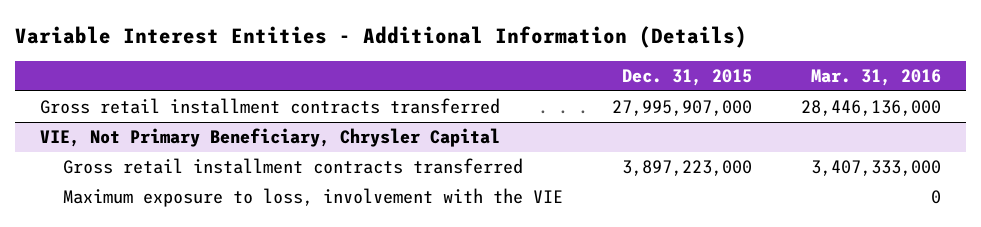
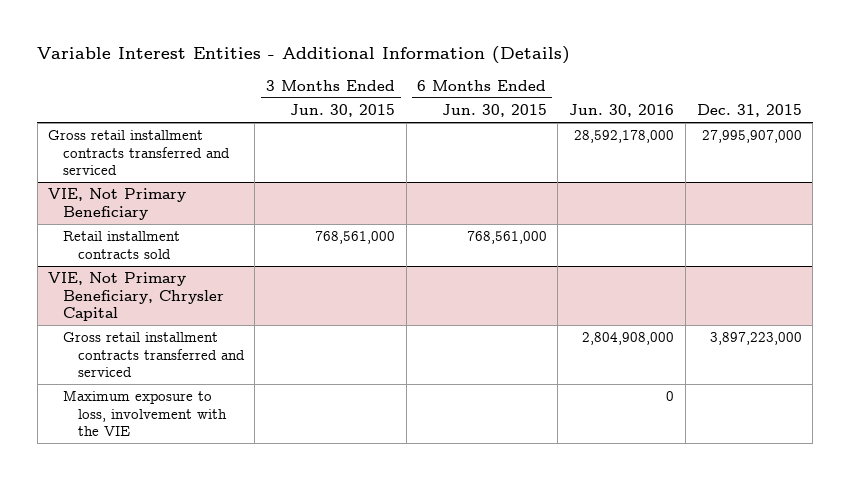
- | Dec. 31, 2015 | Mar. 31, 2016
+ | 3 Months Ended Jun. 30, 2015 | 6 Months Ended Jun. 30, 2015 | Jun. 30, 2016 | Dec. 31, 2015
- Gross retail installment contracts transferred | 27,995,907,000 | 28,446,136,000
+ Gross retail installment contracts transferred and serviced | | | 28,592,178,000 | 27,995,907,000
+ VIE, Not Primary Beneficiary
+ Retail installment contracts sold | 768,561,000 | 768,561,000 | |
@ VIE, Not Primary Beneficiary, Chrysler Capital
- Gross retail installment contracts transferred | 3,897,223,000 | 3,407,333,000
+ Gross retail installment contracts transferred and serviced | | | 2,804,908,000 | 3,897,223,000

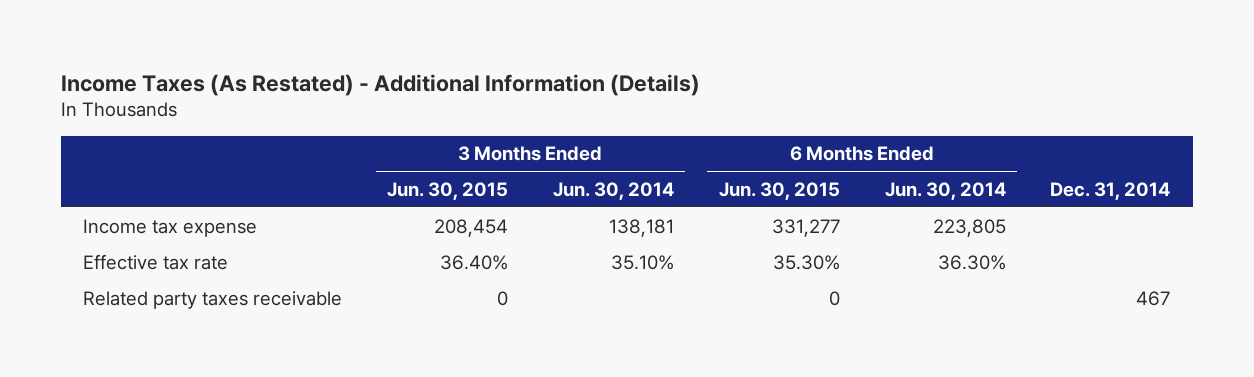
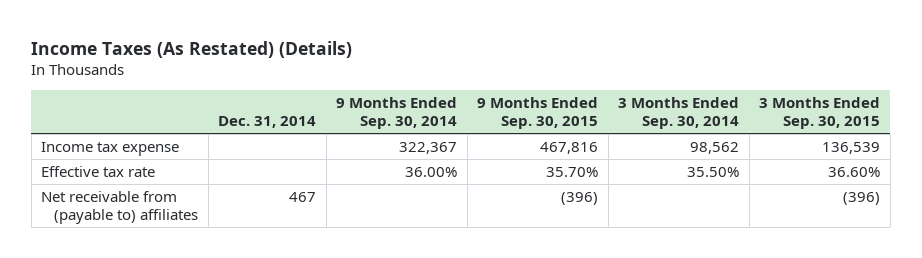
- Income Taxes (As Restated) - Additional Information (Details)
+ Income Taxes (As Restated) (Details)
- | 3 Months Ended Jun. 30, 2015 | 3 Months Ended Jun. 30, 2014 | 6 Months Ended Jun. 30, 2015 | 6 Months Ended Jun. 30, 2014 | Dec. 31, 2014
+ | Dec. 31, 2014 | 9 Months Ended Sep. 30, 2014 | 9 Months Ended Sep. 30, 2015 | 3 Months Ended Sep. 30, 2014 | 3 Months Ended Sep. 30, 2015
- Related party taxes receivable | 0 | | 0 | | 467
+ Net receivable from (payable to) affiliates | 467 | | (396) | | (396)

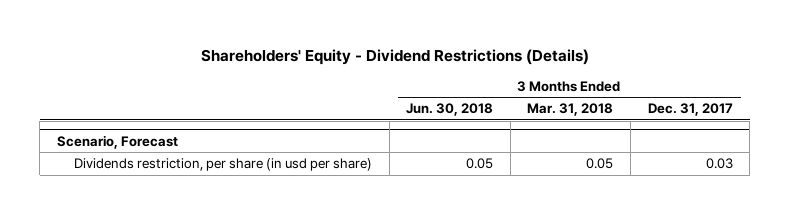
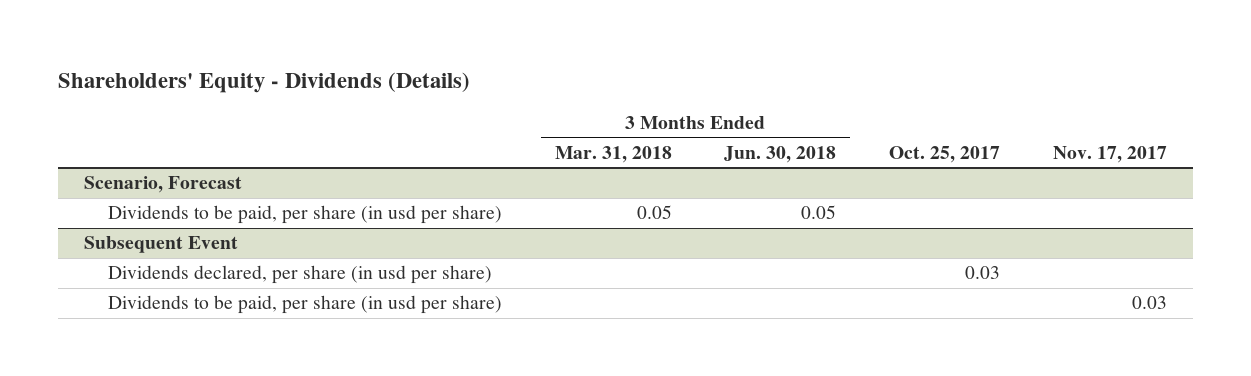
- Shareholders' Equity - Dividend Restrictions (Details)
+ Shareholders' Equity - Dividends (Details)
- | 3 Months Ended Jun. 30, 2018 | 3 Months Ended Mar. 31, 2018 | 3 Months Ended Dec. 31, 2017
+ | 3 Months Ended Mar. 31, 2018 | 3 Months Ended Jun. 30, 2018 | Oct. 25, 2017 | Nov. 17, 2017
@ Scenario, Forecast
- Dividends restriction, per share (in usd per share) | 0.05 | 0.05 | 0.03
+ Dividends to be paid, per share (in usd per share) | 0.05 | 0.05 | |
+ Subsequent Event
+ Dividends declared, per share (in usd per share) | | | 0.03 |
+ Dividends to be paid, per share (in usd per share) | | | | 0.03

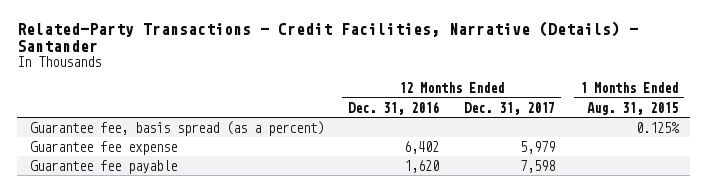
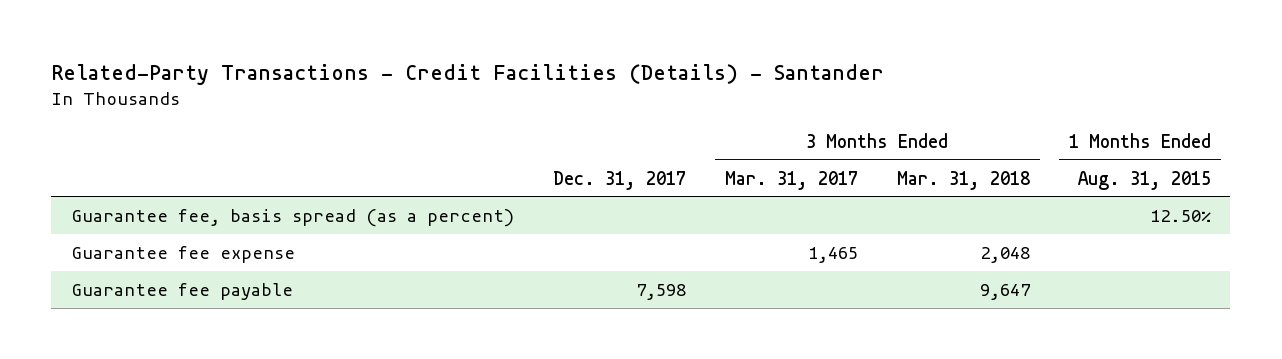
- Related-Party Transactions - Credit Facilities, Narrative (Details) - Santander
+ Related-Party Transactions - Credit Facilities (Details) - Santander
- | 12 Months Ended Dec. 31, 2016 | 12 Months Ended Dec. 31, 2017 | 1 Months Ended Aug. 31, 2015
+ | Dec. 31, 2017 | 3 Months Ended Mar. 31, 2017 | 3 Months Ended Mar. 31, 2018 | 1 Months Ended Aug. 31, 2015
- Guarantee fee, basis spread (as a percent) | | | 0.125%
+ Guarantee fee, basis spread (as a percent) | | | | 12.50%

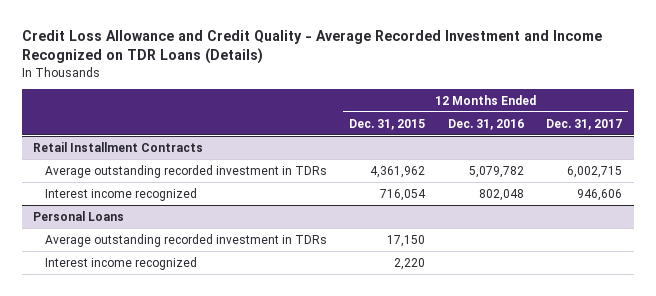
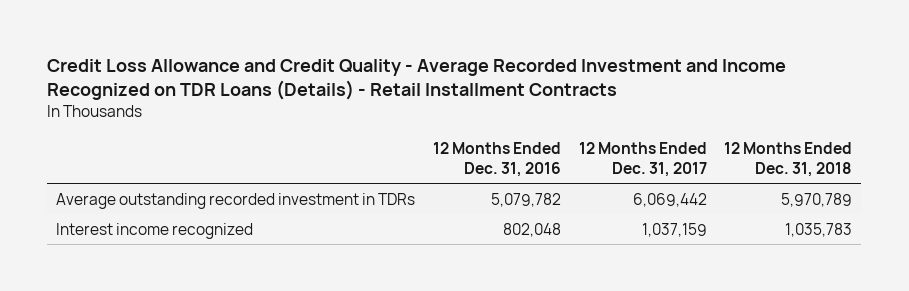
- Credit Loss Allowance and Credit Quality - Average Recorded Investment and Income Recognized on TDR Loans (Details)
+ Credit Loss Allowance and Credit Quality - Average Recorded Investment and Income Recognized on TDR Loans (Details) - Retail Installment Contracts
- | 12 Months Ended Dec. 31, 2015 | 12 Months Ended Dec. 31, 2016 | 12 Months Ended Dec. 31, 2017
+ | 12 Months Ended Dec. 31, 2016 | 12 Months Ended Dec. 31, 2017 | 12 Months Ended Dec. 31, 2018
- Retail Installment Contracts
- Average outstanding recorded investment in TDRs | 4,361,962 | 5,079,782 | 6,002,715
- Interest income recognized | 716,054 | 802,048 | 946,606
- Personal Loans
- Average outstanding recorded investment in TDRs | 17,150 | |
- Interest income recognized | 2,220 | |
+ Average outstanding recorded investment in TDRs | 5,079,782 | 6,069,442 | 5,970,789
+ Interest income recognized | 802,048 | 1,037,159 | 1,035,783

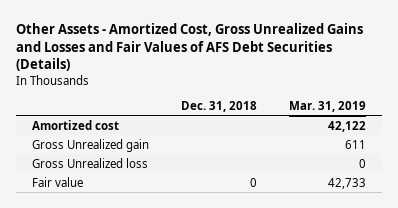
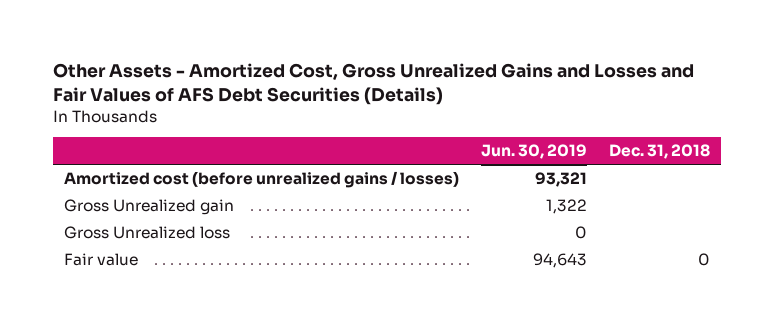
- | Dec. 31, 2018 | Mar. 31, 2019
+ | Jun. 30, 2019 | Dec. 31, 2018
- Amortized cost | | 42,122
+ Amortized cost (before unrealized gains / losses) | 93,321 |

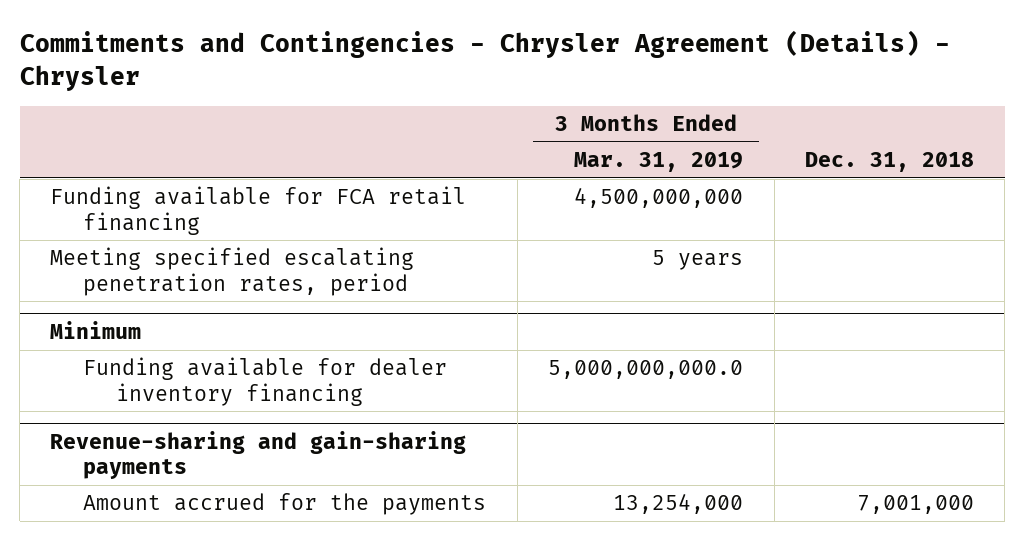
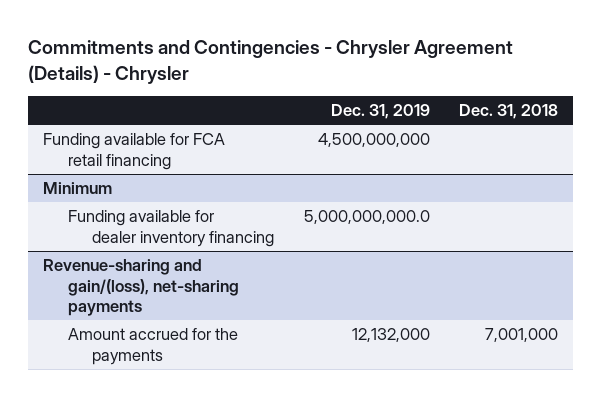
- | 3 Months Ended Mar. 31, 2019 | Dec. 31, 2018
+ | Dec. 31, 2019 | Dec. 31, 2018
- Meeting specified escalating penetration rates, period | 5 years |
- Revenue-sharing and gain-sharing payments
+ Revenue-sharing and gain/(loss), net-sharing payments

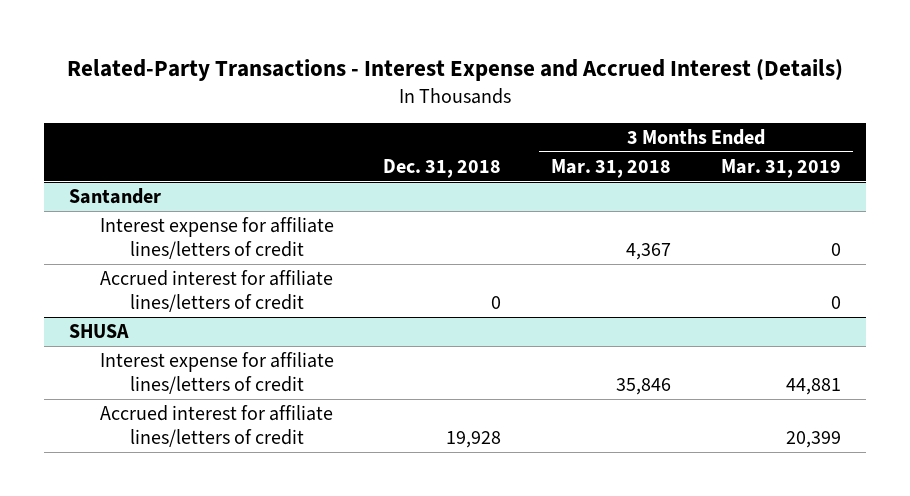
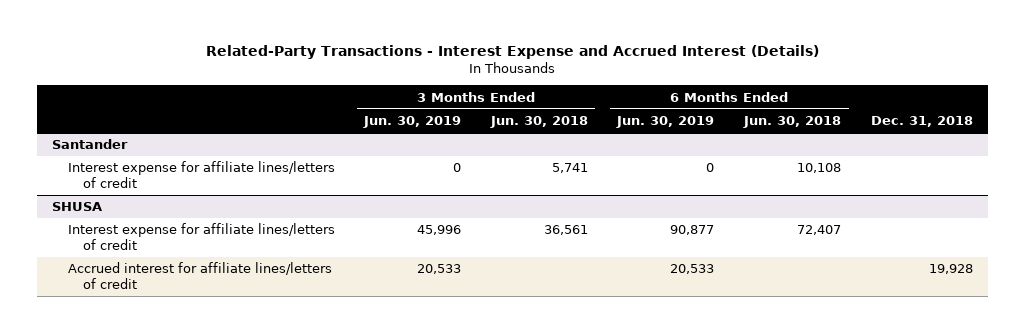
- | Dec. 31, 2018 | 3 Months Ended Mar. 31, 2018 | 3 Months Ended Mar. 31, 2019
+ | 3 Months Ended Jun. 30, 2019 | 3 Months Ended Jun. 30, 2018 | 6 Months Ended Jun. 30, 2019 | 6 Months Ended Jun. 30, 2018 | Dec. 31, 2018
@ Santander
- Accrued interest for affiliate lines/letters of credit | 0 | | 0

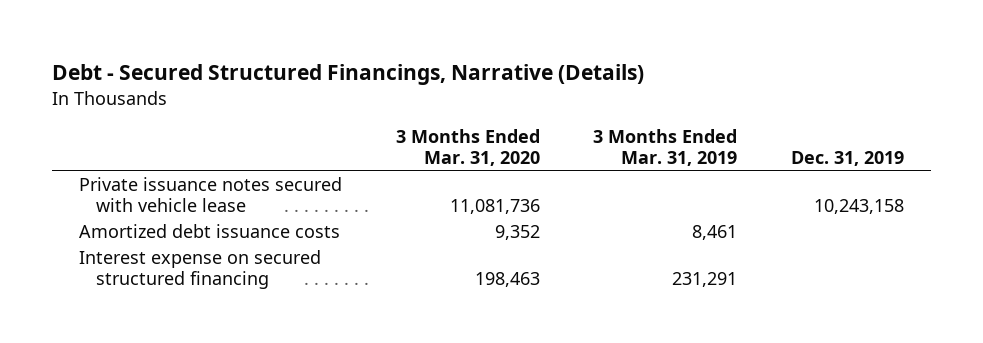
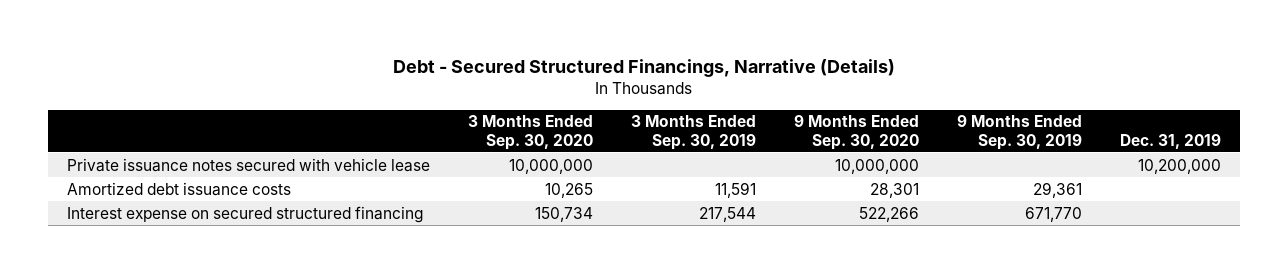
- | 3 Months Ended Mar. 31, 2020 | 3 Months Ended Mar. 31, 2019 | Dec. 31, 2019
+ | 3 Months Ended Sep. 30, 2020 | 3 Months Ended Sep. 30, 2019 | 9 Months Ended Sep. 30, 2020 | 9 Months Ended Sep. 30, 2019 | Dec. 31, 2019
- Private issuance notes secured with vehicle lease | 11,081,736 | | 10,243,158
+ Private issuance notes secured with vehicle lease | 10,000,000 | | 10,000,000 | | 10,200,000

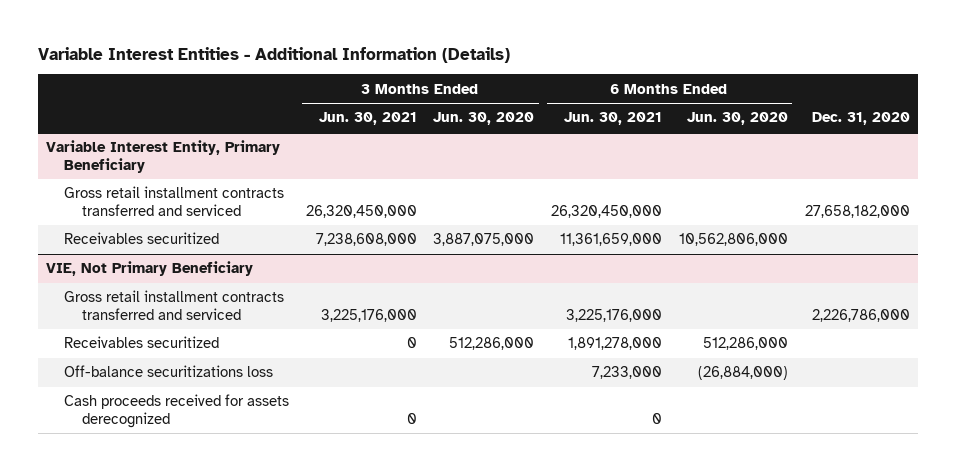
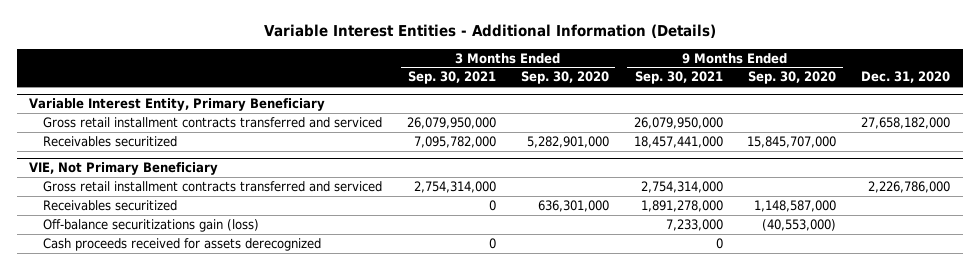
- | 3 Months Ended Jun. 30, 2021 | 3 Months Ended Jun. 30, 2020 | 6 Months Ended Jun. 30, 2021 | 6 Months Ended Jun. 30, 2020 | Dec. 31, 2020
+ | 3 Months Ended Sep. 30, 2021 | 3 Months Ended Sep. 30, 2020 | 9 Months Ended Sep. 30, 2021 | 9 Months Ended Sep. 30, 2020 | Dec. 31, 2020
@ VIE, Not Primary Beneficiary
- Off-balance securitizations loss | | | 7,233,000 | (26,884,000) |
+ Off-balance securitizations gain (loss) | | | 7,233,000 | (40,553,000) |

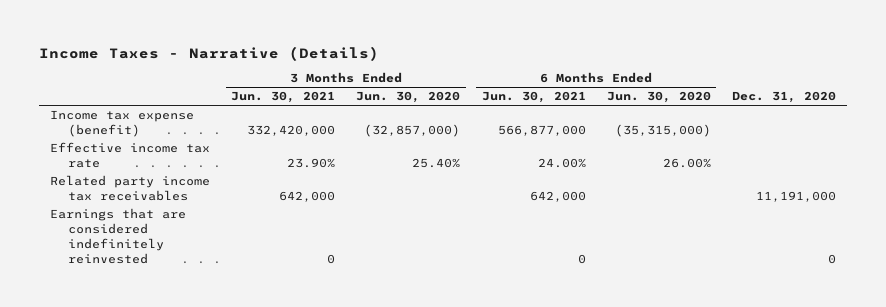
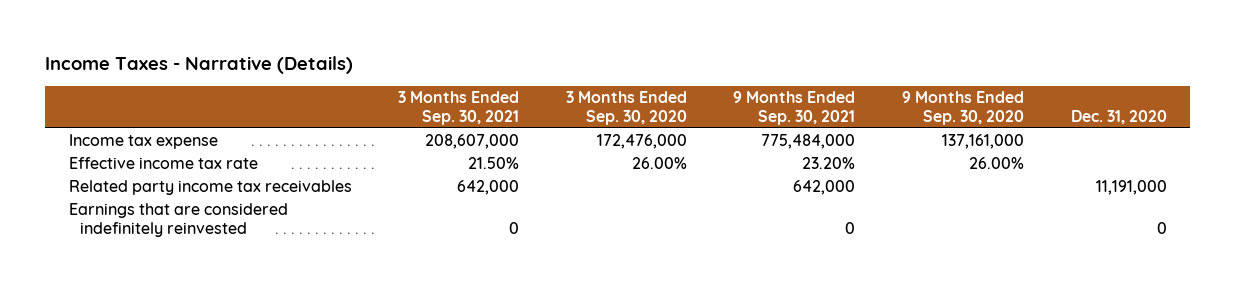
- | 3 Months Ended Jun. 30, 2021 | 3 Months Ended Jun. 30, 2020 | 6 Months Ended Jun. 30, 2021 | 6 Months Ended Jun. 30, 2020 | Dec. 31, 2020
+ | 3 Months Ended Sep. 30, 2021 | 3 Months Ended Sep. 30, 2020 | 9 Months Ended Sep. 30, 2021 | 9 Months Ended Sep. 30, 2020 | Dec. 31, 2020
- Income tax expense (benefit) | 332,420,000 | (32,857,000) | 566,877,000 | (35,315,000) |
+ Income tax expense | 208,607,000 | 172,476,000 | 775,484,000 | 137,161,000 |

